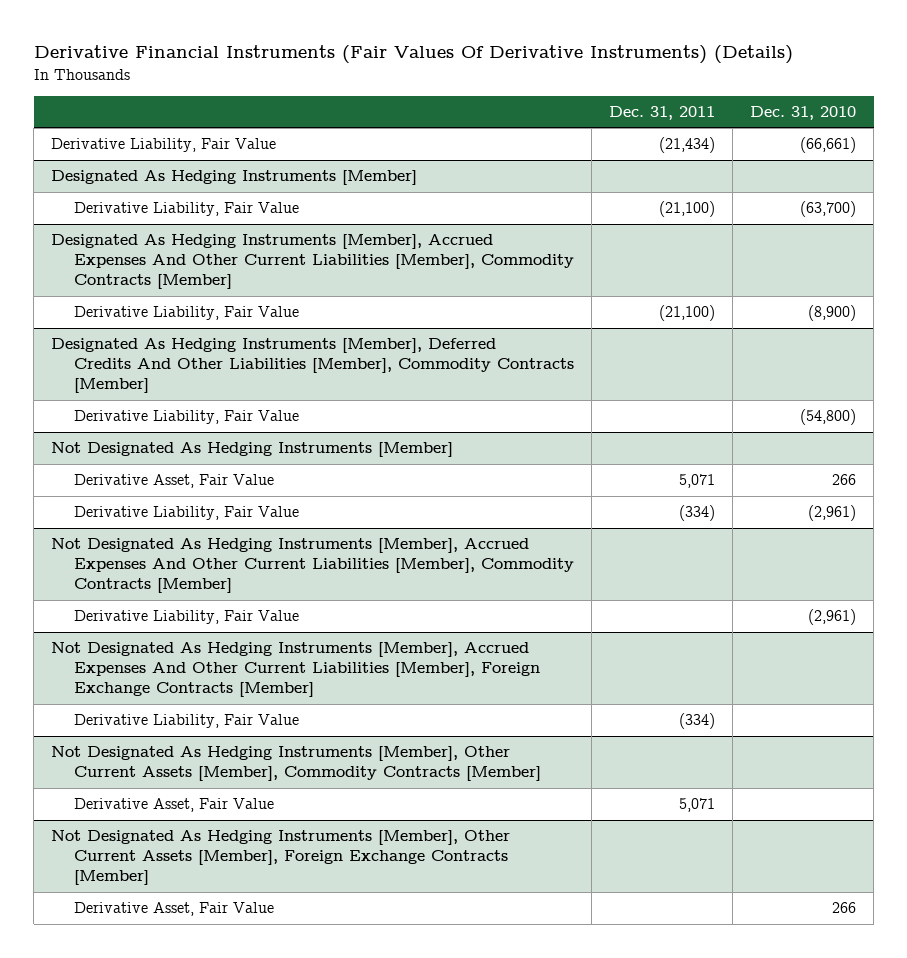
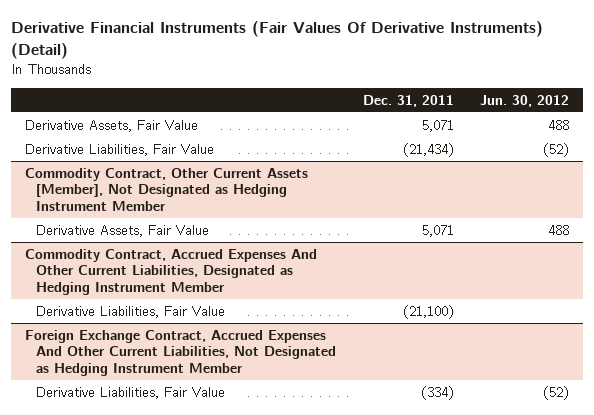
- Derivative Financial Instruments (Fair Values Of Derivative Instruments) (Details)
+ Derivative Financial Instruments (Fair Values Of Derivative Instruments) (Detail)
- | Dec. 31, 2011 | Dec. 31, 2010
+ | Dec. 31, 2011 | Jun. 30, 2012
- Derivative Liability, Fair Value | (21,434) | (66,661)
- Designated As Hedging Instruments [Member]
- Derivative Liability, Fair Value | (21,100) | (63,700)
- Designated As Hedging Instruments [Member], Accrued Expenses And Other Current Liabilities [Member], Commodity Contracts [Member]
- Derivative Liability, Fair Value | (21,100) | (8,900)
- Designated As Hedging Instruments [Member], Deferred Credits And Other Liabilities [Member], Commodity Contracts [Member]
- Derivative Liability, Fair Value | | (54,800)
- Not Designated As Hedging Instruments [Member]
- Derivative Asset, Fair Value | 5,071 | 266
- Derivative Liability, Fair Value | (334) | (2,961)
- Not Designated As Hedging Instruments [Member], Accrued Expenses And Other Current Liabilities [Member], Commodity Contracts [Member]
- Derivative Liability, Fair Value | | (2,961)
- Not Designated As Hedging Instruments [Member], Accrued Expenses And Other Current Liabilities [Member], Foreign Exchange Contracts [Member]
- Derivative Liability, Fair Value | (334) |
- Not Designated As Hedging Instruments [Member], Other Current Assets [Member], Commodity Contracts [Member]
- Derivative Asset, Fair Value | 5,071 |
- Not Designated As Hedging Instruments [Member], Other Current Assets [Member], Foreign Exchange Contracts [Member]
- Derivative Asset, Fair Value | | 266
+ Derivative Assets, Fair Value | 5,071 | 488
+ Derivative Liabilities, Fair Value | (21,434) | (52)
+ Commodity Contract, Other Current Assets [Member], Not Designated as Hedging Instrument Member
+ Derivative Assets, Fair Value | 5,071 | 488
+ Commodity Contract, Accrued Expenses And Other Current Liabilities, Designated as Hedging Instrument Member
+ Derivative Liabilities, Fair Value | (21,100) |
+ Foreign Exchange Contract, Accrued Expenses And Other Current Liabilities, Not Designated as Hedging Instrument Member
+ Derivative Liabilities, Fair Value | (334) | (52)

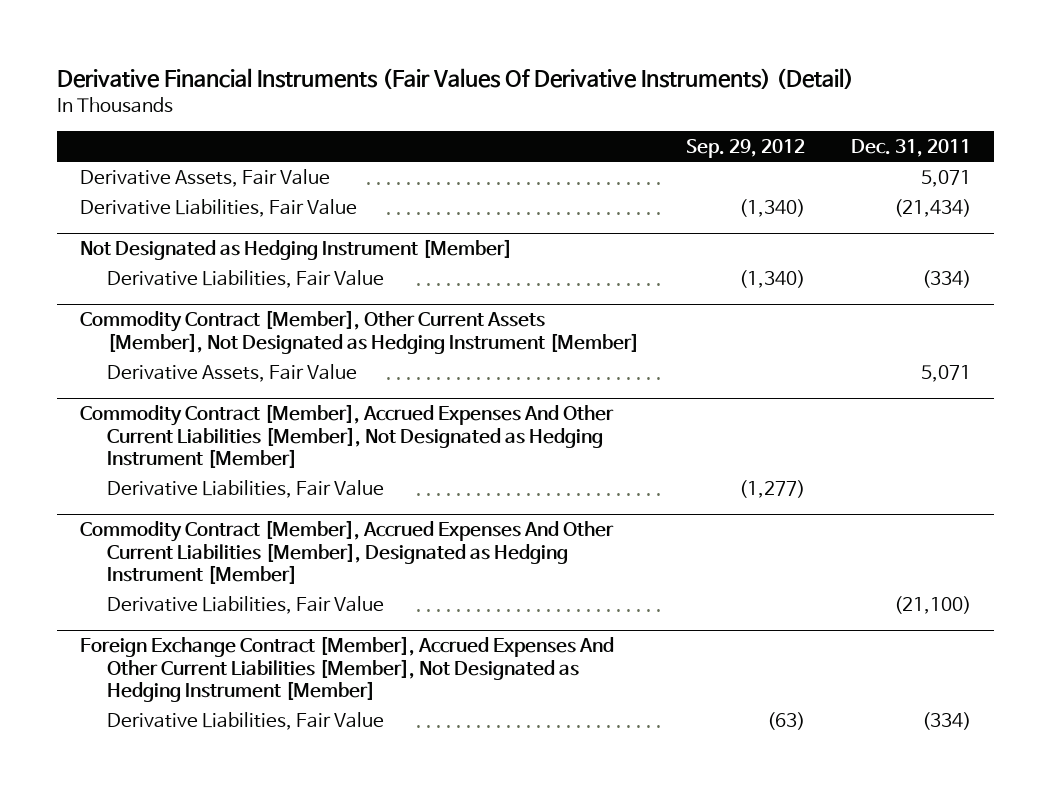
- | Dec. 31, 2011 | Jun. 30, 2012
+ | Sep. 29, 2012 | Dec. 31, 2011
- Commodity Contract, Other Current Assets [Member], Not Designated as Hedging Instrument Member
+ Not Designated as Hedging Instrument [Member]
+ Derivative Liabilities, Fair Value | (1,340) | (334)
+ Commodity Contract [Member], Other Current Assets [Member], Not Designated as Hedging Instrument [Member]
- Commodity Contract, Accrued Expenses And Other Current Liabilities, Designated as Hedging Instrument Member
+ Commodity Contract [Member], Accrued Expenses And Other Current Liabilities [Member], Not Designated as Hedging Instrument [Member]
+ Derivative Liabilities, Fair Value | (1,277) |
+ Commodity Contract [Member], Accrued Expenses And Other Current Liabilities [Member], Designated as Hedging Instrument [Member]
- Foreign Exchange Contract, Accrued Expenses And Other Current Liabilities, Not Designated as Hedging Instrument Member
+ Foreign Exchange Contract [Member], Accrued Expenses And Other Current Liabilities [Member], Not Designated as Hedging Instrument [Member]

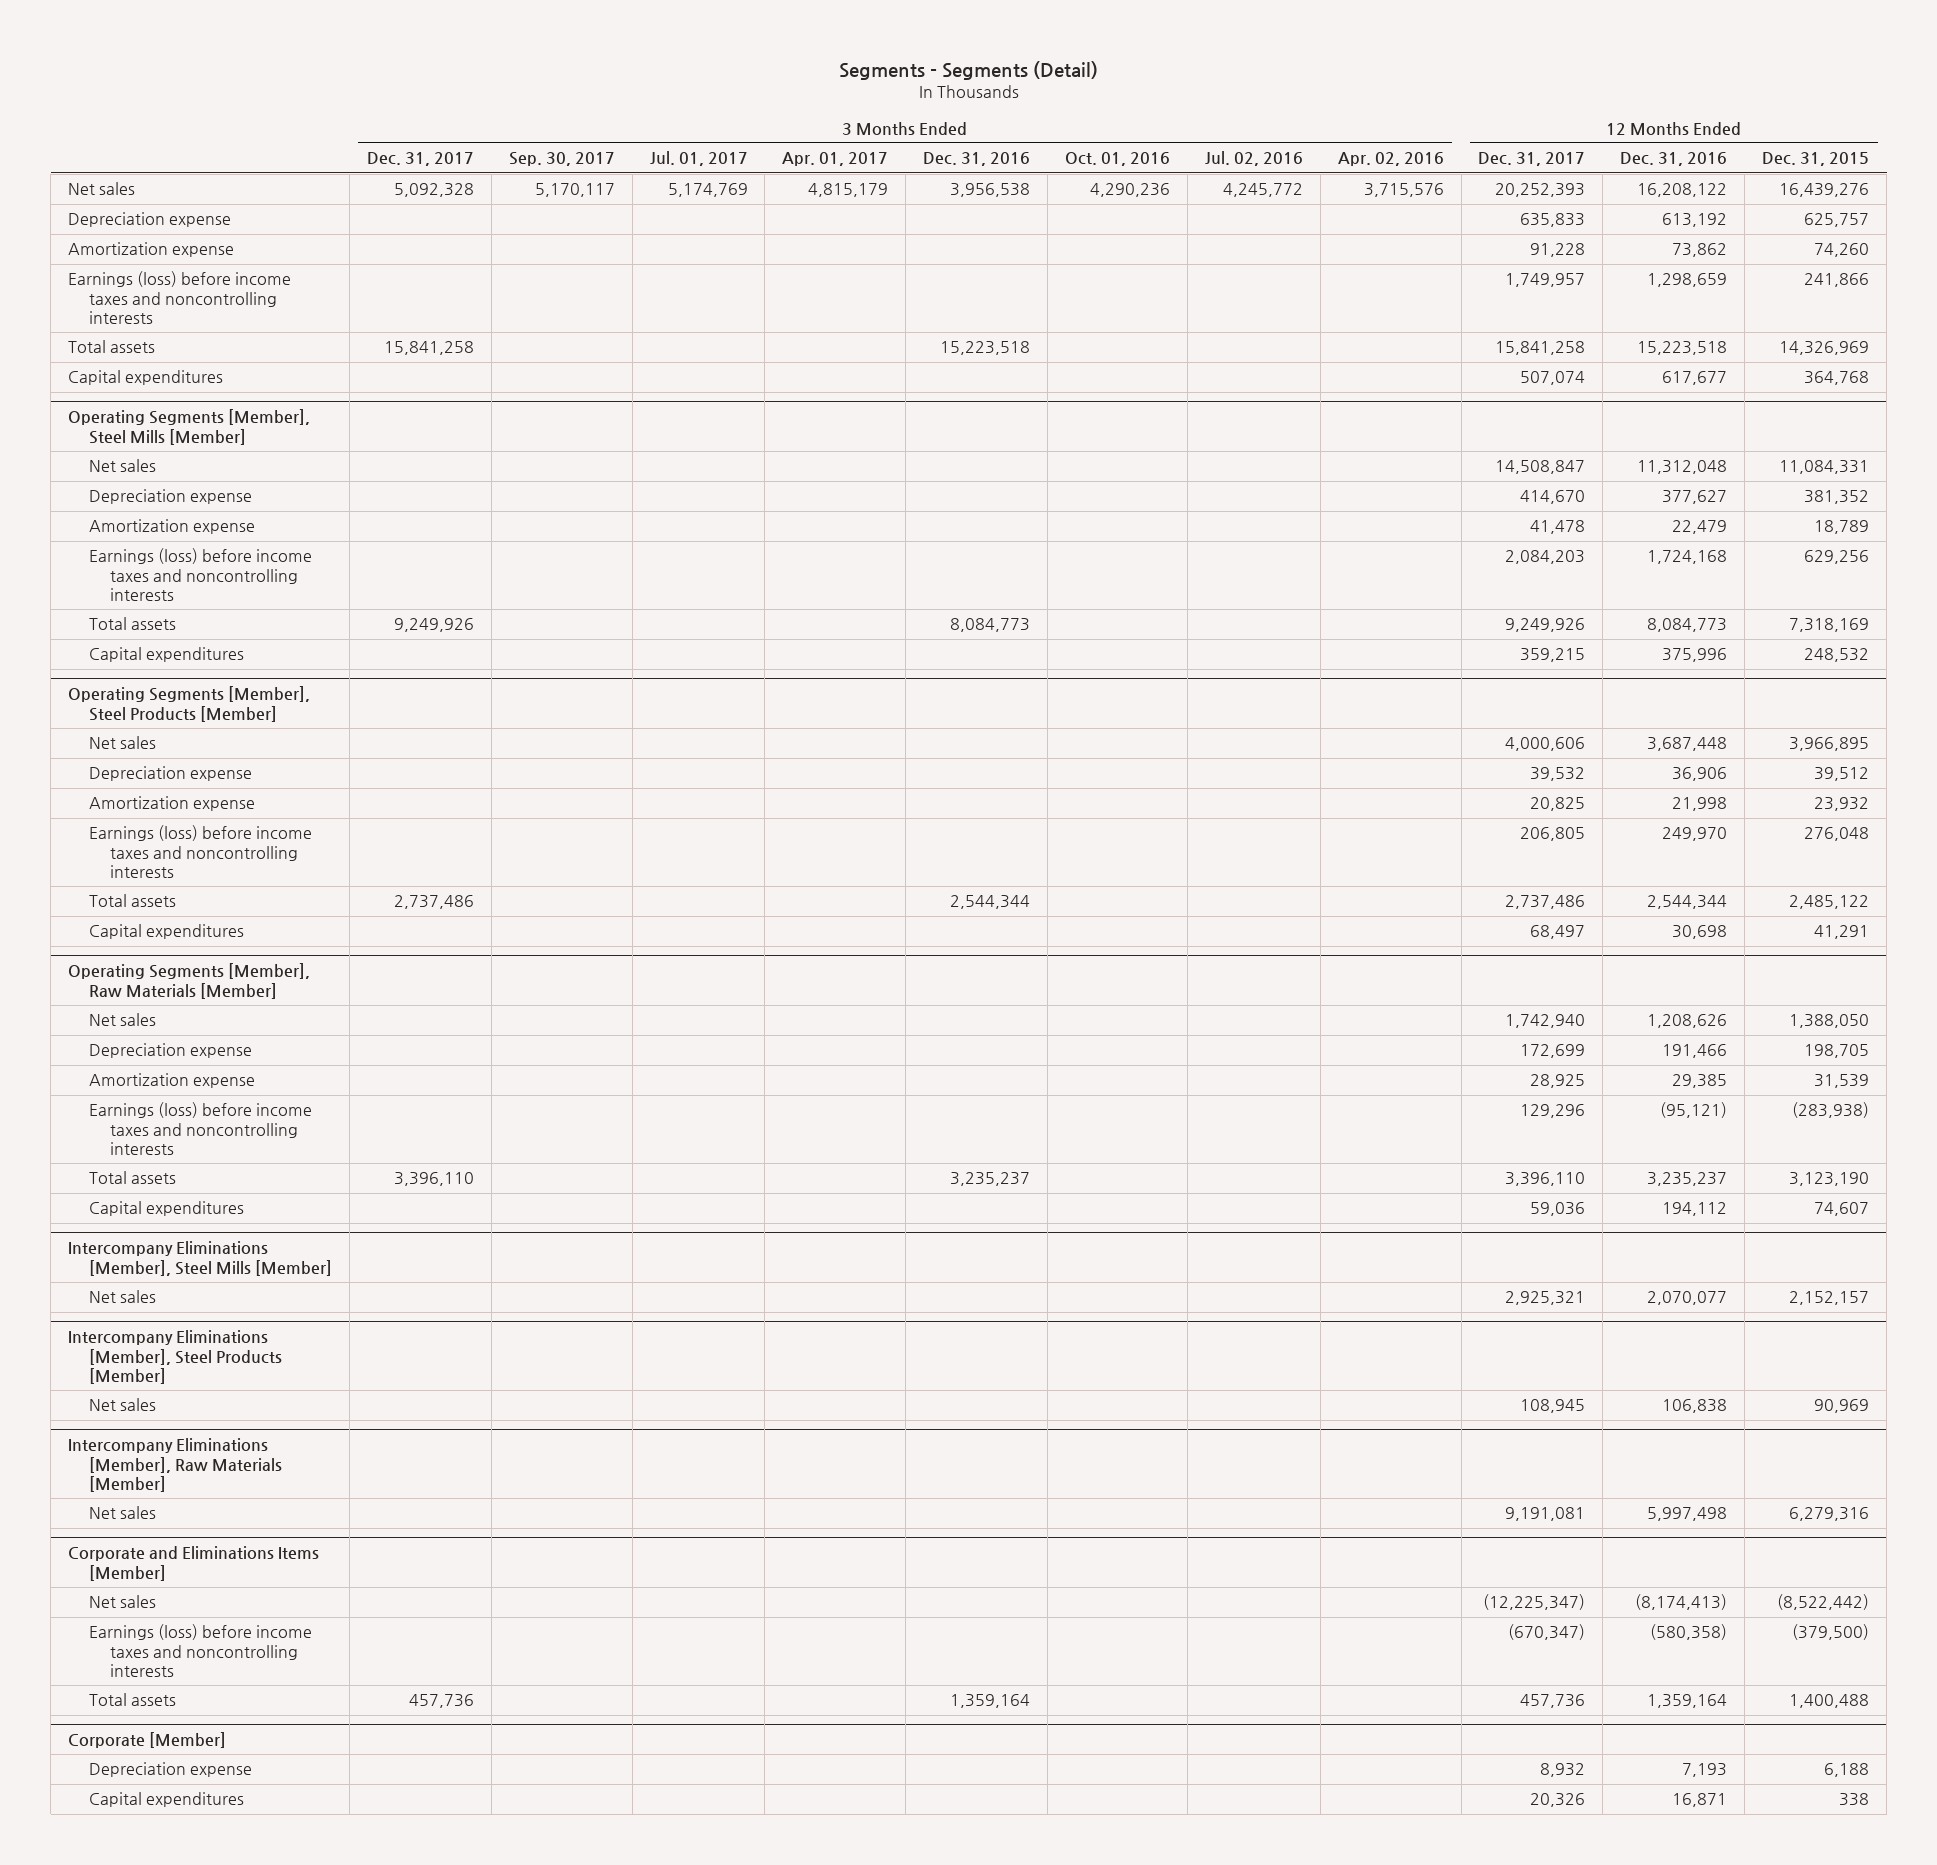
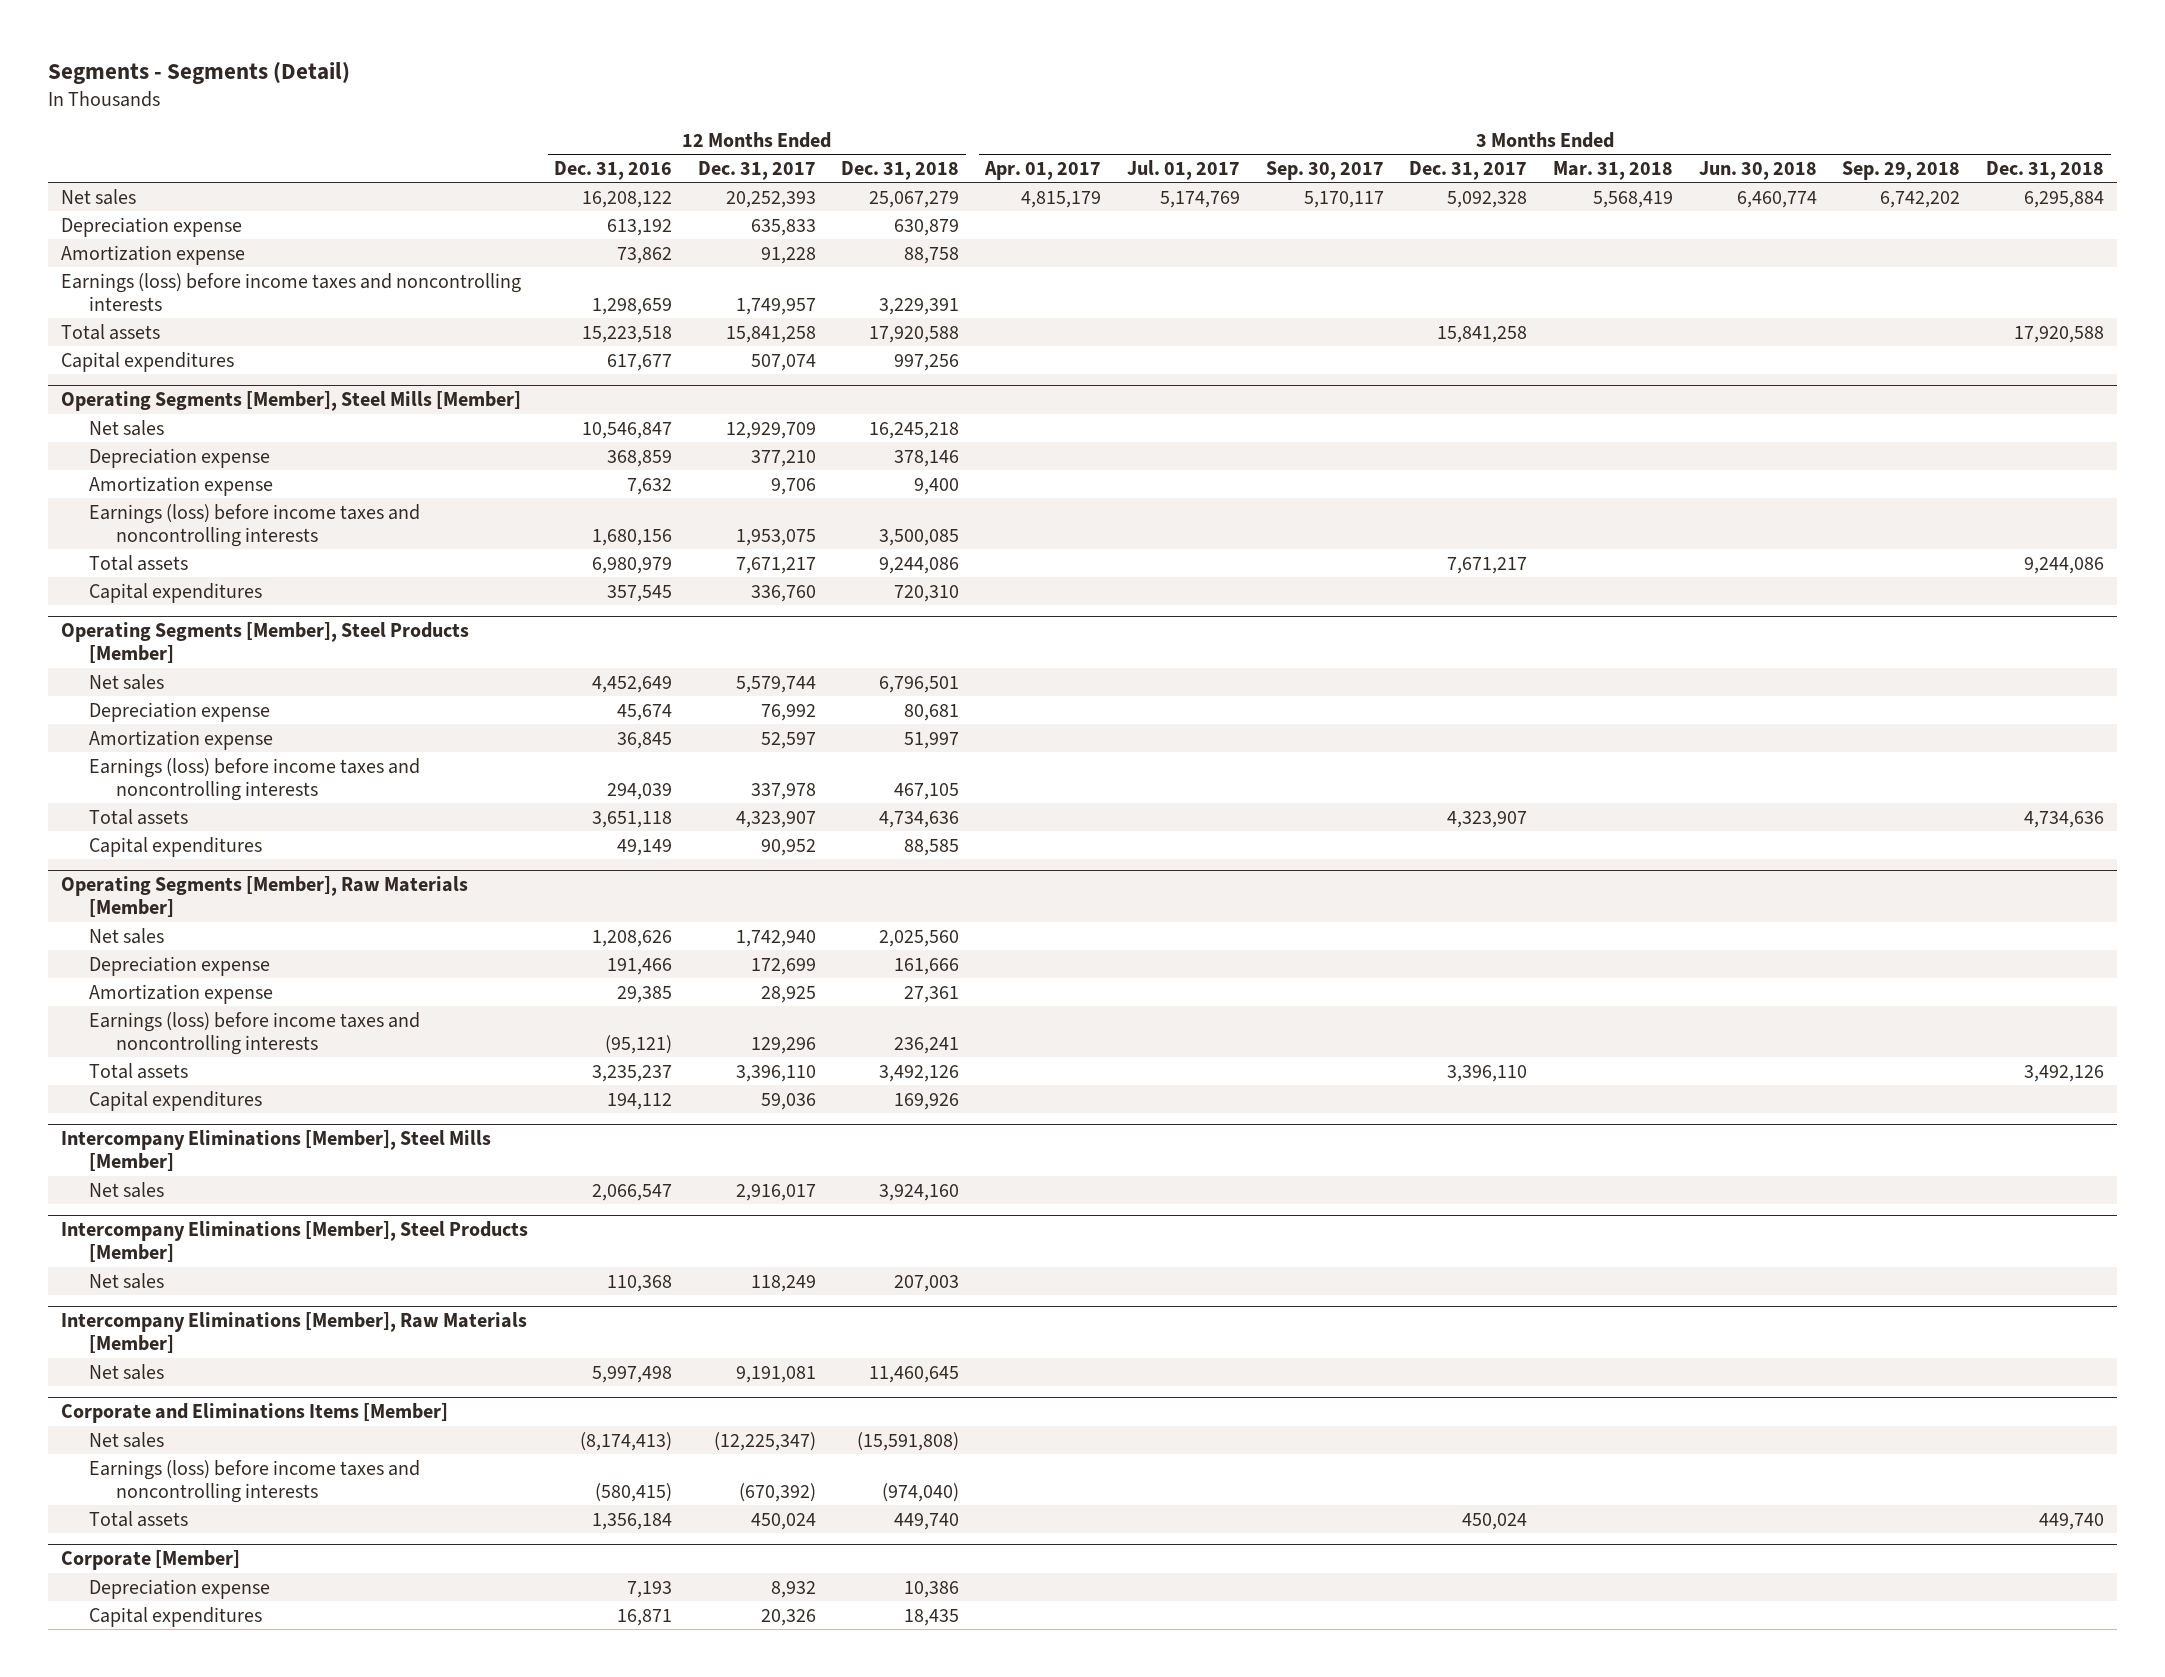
- | 3 Months Ended Dec. 31, 2017 | 3 Months Ended Sep. 30, 2017 | 3 Months Ended Jul. 01, 2017 | 3 Months Ended Apr. 01, 2017 | 3 Months Ended Dec. 31, 2016 | 3 Months Ended Oct. 01, 2016 | 3 Months Ended Jul. 02, 2016 | 3 Months Ended Apr. 02, 2016 | 12 Months Ended Dec. 31, 2017 | 12 Months Ended Dec. 31, 2016 | 12 Months Ended Dec. 31, 2015
+ | 12 Months Ended Dec. 31, 2016 | 12 Months Ended Dec. 31, 2017 | 12 Months Ended Dec. 31, 2018 | 3 Months Ended Apr. 01, 2017 | 3 Months Ended Jul. 01, 2017 | 3 Months Ended Sep. 30, 2017 | 3 Months Ended Dec. 31, 2017 | 3 Months Ended Mar. 31, 2018 | 3 Months Ended Jun. 30, 2018 | 3 Months Ended Sep. 29, 2018 | 3 Months Ended Dec. 31, 2018
@ Operating Segments [Member], Steel Mills [Member]
- Net sales | | | | | | | | | 14,508,847 | 11,312,048 | 11,084,331
- Depreciation expense | | | | | | | | | 414,670 | 377,627 | 381,352
- Amortization expense | | | | | | | | | 41,478 | 22,479 | 18,789
- Earnings (loss) before income taxes and noncontrolling interests | | | | | | | | | 2,084,203 | 1,724,168 | 629,256
- Total assets | 9,249,926 | | | | 8,084,773 | | | | 9,249,926 | 8,084,773 | 7,318,169
- Capital expenditures | | | | | | | | | 359,215 | 375,996 | 248,532
+ Net sales | 10,546,847 | 12,929,709 | 16,245,218 | | | | | | | |
+ Depreciation expense | 368,859 | 377,210 | 378,146 | | | | | | | |
+ Amortization expense | 7,632 | 9,706 | 9,400 | | | | | | | |
+ Earnings (loss) before income taxes and noncontrolling interests | 1,680,156 | 1,953,075 | 3,500,085 | | | | | | | |
+ Total assets | 6,980,979 | 7,671,217 | 9,244,086 | | | | 7,671,217 | | | | 9,244,086
+ Capital expenditures | 357,545 | 336,760 | 720,310 | | | | | | | |
@ Operating Segments [Member], Steel Products [Member]
- Net sales | | | | | | | | | 4,000,606 | 3,687,448 | 3,966,895
- Depreciation expense | | | | | | | | | 39,532 | 36,906 | 39,512
- Amortization expense | | | | | | | | | 20,825 | 21,998 | 23,932
- Earnings (loss) before income taxes and noncontrolling interests | | | | | | | | | 206,805 | 249,970 | 276,048
- Total assets | 2,737,486 | | | | 2,544,344 | | | | 2,737,486 | 2,544,344 | 2,485,122
- Capital expenditures | | | | | | | | | 68,497 | 30,698 | 41,291
+ Net sales | 4,452,649 | 5,579,744 | 6,796,501 | | | | | | | |
+ Depreciation expense | 45,674 | 76,992 | 80,681 | | | | | | | |
+ Amortization expense | 36,845 | 52,597 | 51,997 | | | | | | | |
+ Earnings (loss) before income taxes and noncontrolling interests | 294,039 | 337,978 | 467,105 | | | | | | | |
+ Total assets | 3,651,118 | 4,323,907 | 4,734,636 | | | | 4,323,907 | | | | 4,734,636
+ Capital expenditures | 49,149 | 90,952 | 88,585 | | | | | | | |
@ Intercompany Eliminations [Member], Steel Mills [Member]
- Net sales | | | | | | | | | 2,925,321 | 2,070,077 | 2,152,157
+ Net sales | 2,066,547 | 2,916,017 | 3,924,160 | | | | | | | |
@ Intercompany Eliminations [Member], Steel Products [Member]
- Net sales | | | | | | | | | 108,945 | 106,838 | 90,969
+ Net sales | 110,368 | 118,249 | 207,003 | | | | | | | |
@ Corporate and Eliminations Items [Member]
- Earnings (loss) before income taxes and noncontrolling interests | | | | | | | | | (670,347) | (580,358) | (379,500)
- Total assets | 457,736 | | | | 1,359,164 | | | | 457,736 | 1,359,164 | 1,400,488
+ Earnings (loss) before income taxes and noncontrolling interests | (580,415) | (670,392) | (974,040) | | | | | | | |
+ Total assets | 1,356,184 | 450,024 | 449,740 | | | | 450,024 | | | | 449,740

